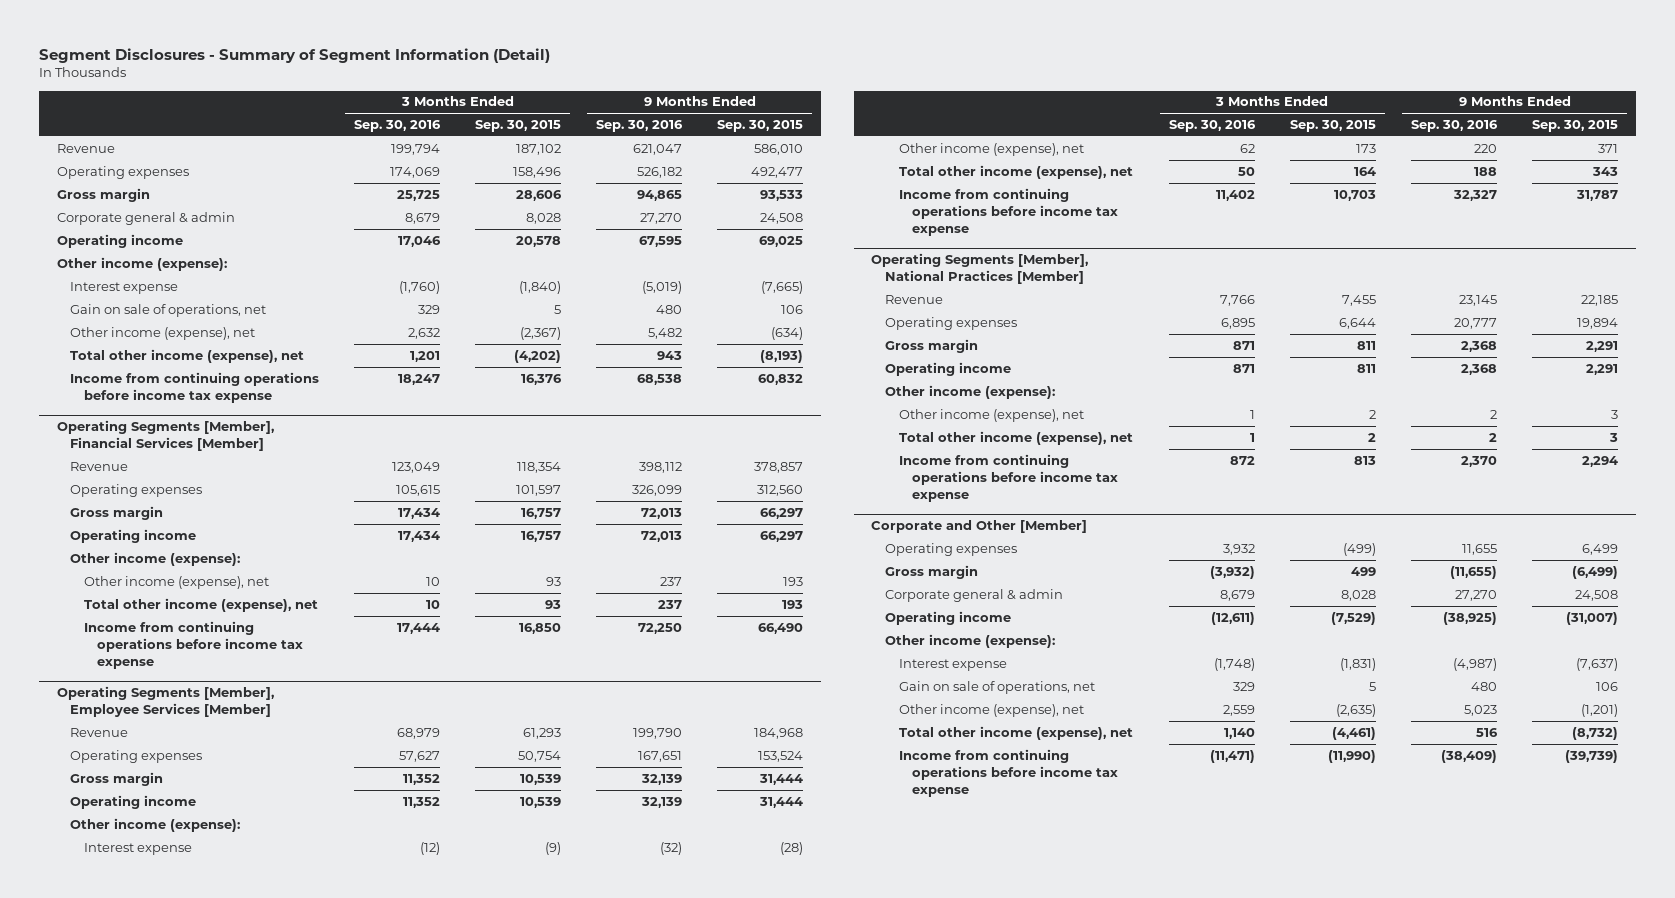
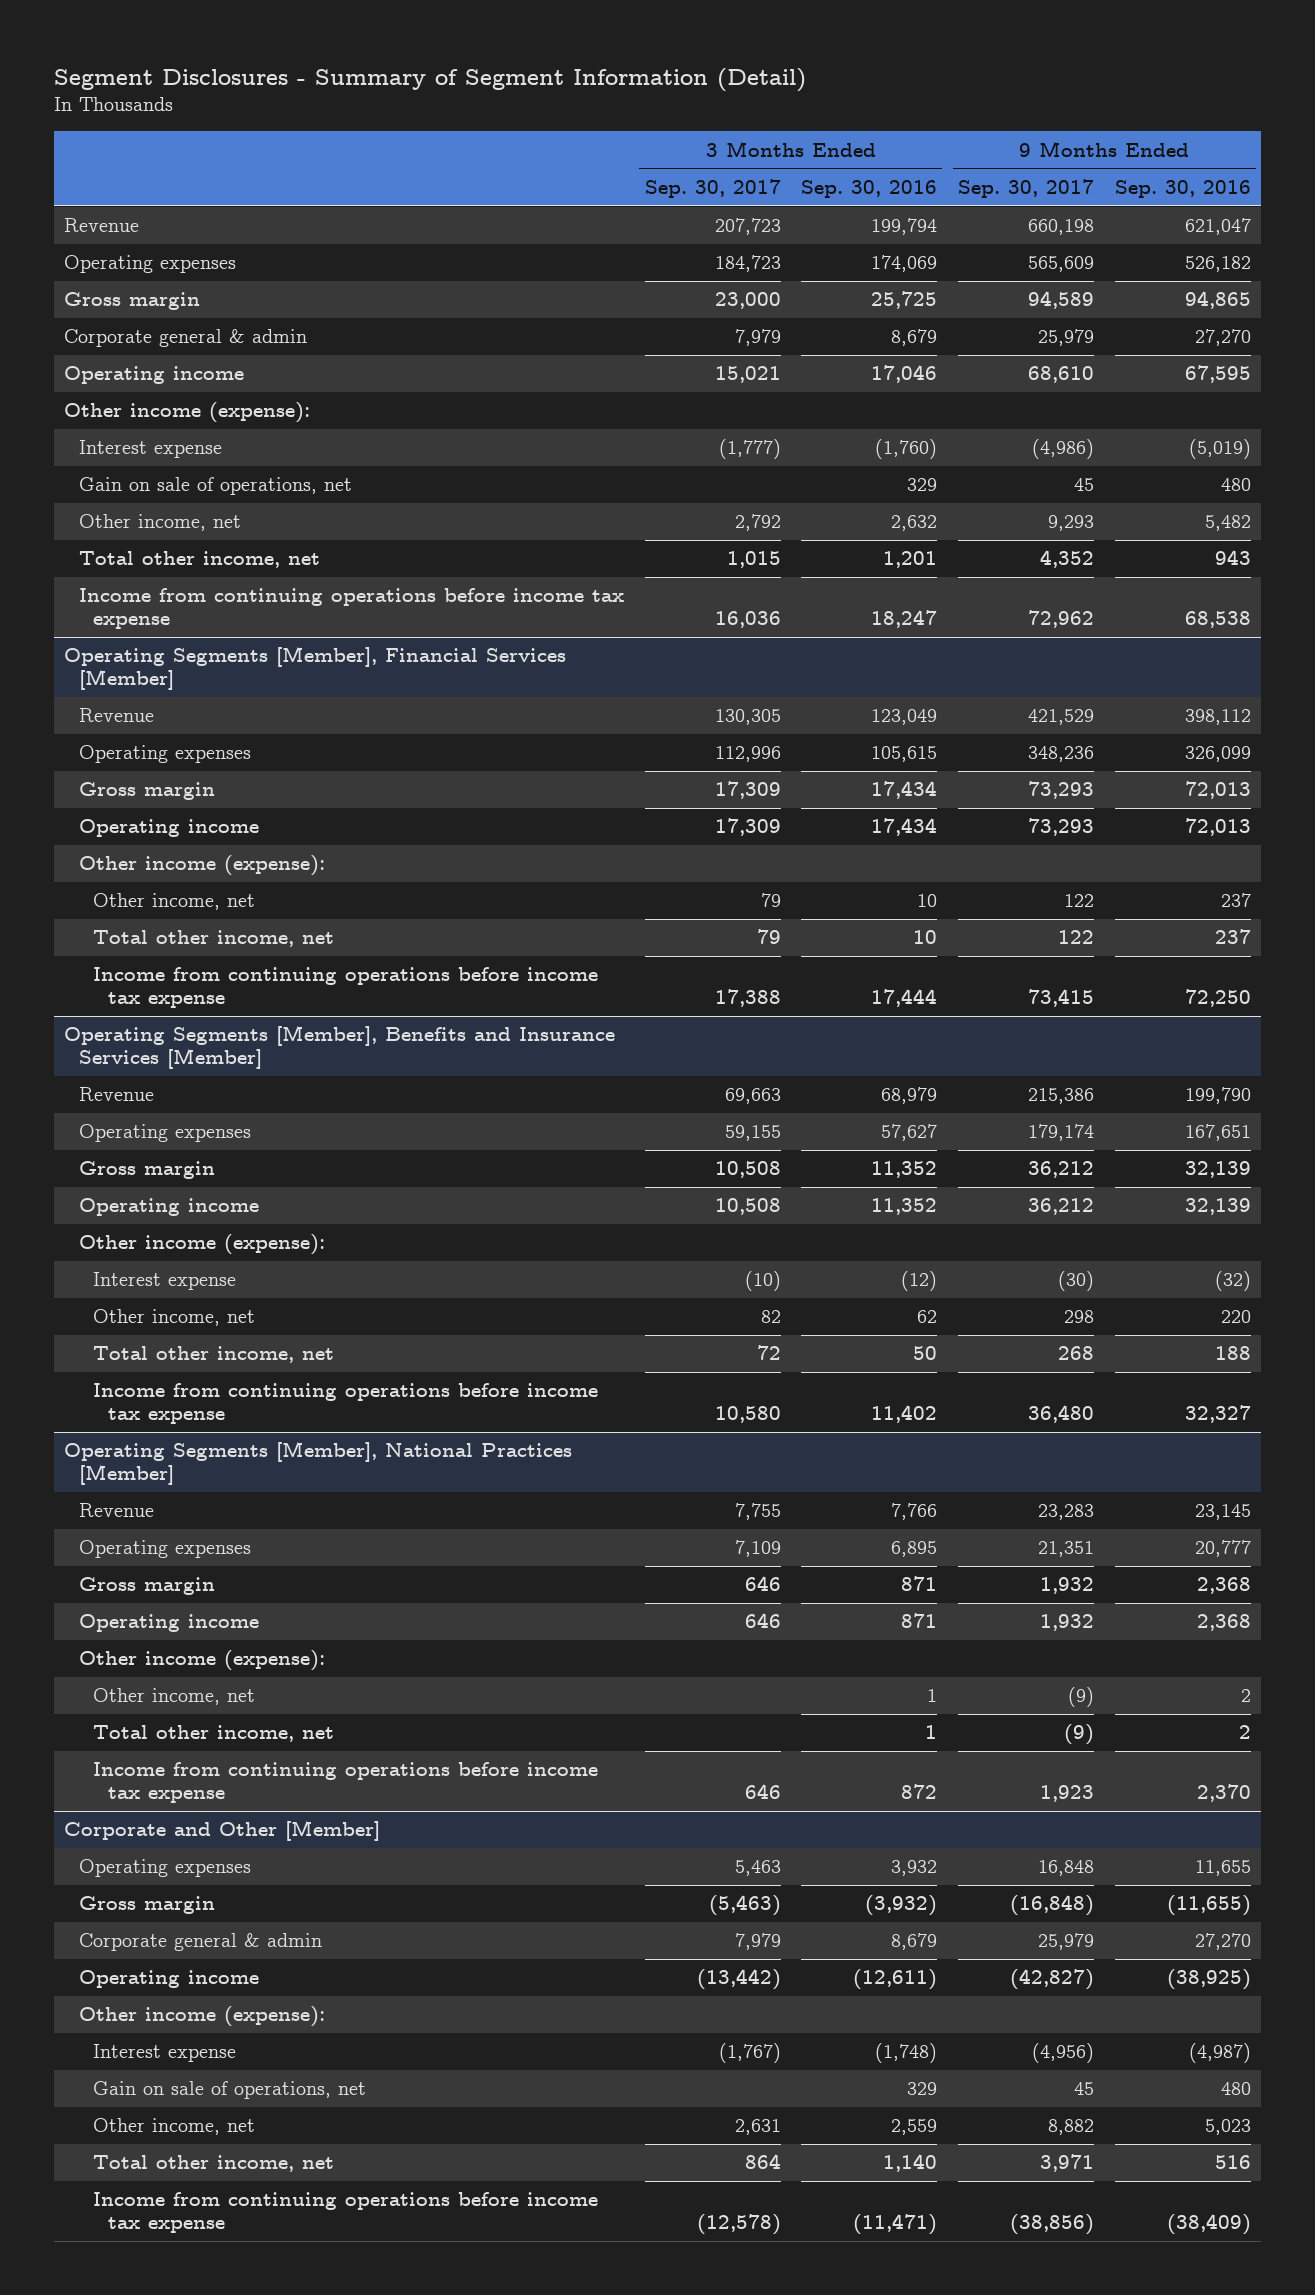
- | 3 Months Ended Sep. 30, 2016 | 3 Months Ended Sep. 30, 2015 | 9 Months Ended Sep. 30, 2016 | 9 Months Ended Sep. 30, 2015
+ | 3 Months Ended Sep. 30, 2017 | 3 Months Ended Sep. 30, 2016 | 9 Months Ended Sep. 30, 2017 | 9 Months Ended Sep. 30, 2016
- Other income (expense), net | 2,632 | (2,367) | 5,482 | (634)
- Total other income (expense), net | 1,201 | (4,202) | 943 | (8,193)
+ Other income, net | 2,792 | 2,632 | 9,293 | 5,482
+ Total other income, net | 1,015 | 1,201 | 4,352 | 943
@ Operating Segments [Member], Financial Services [Member]
- Other income (expense), net | 10 | 93 | 237 | 193
- Total other income (expense), net | 10 | 93 | 237 | 193
+ Other income, net | 79 | 10 | 122 | 237
+ Total other income, net | 79 | 10 | 122 | 237
- Operating Segments [Member], Employee Services [Member]
+ Operating Segments [Member], Benefits and Insurance Services [Member]
- Other income (expense), net | 62 | 173 | 220 | 371
- Total other income (expense), net | 50 | 164 | 188 | 343
+ Other income, net | 82 | 62 | 298 | 220
+ Total other income, net | 72 | 50 | 268 | 188
@ Operating Segments [Member], National Practices [Member]
- Other income (expense), net | 1 | 2 | 2 | 3
- Total other income (expense), net | 1 | 2 | 2 | 3
+ Other income, net | | 1 | (9) | 2
+ Total other income, net | | 1 | (9) | 2
@ Corporate and Other [Member]
- Other income (expense), net | 2,559 | (2,635) | 5,023 | (1,201)
- Total other income (expense), net | 1,140 | (4,461) | 516 | (8,732)
+ Other income, net | 2,631 | 2,559 | 8,882 | 5,023
+ Total other income, net | 864 | 1,140 | 3,971 | 516

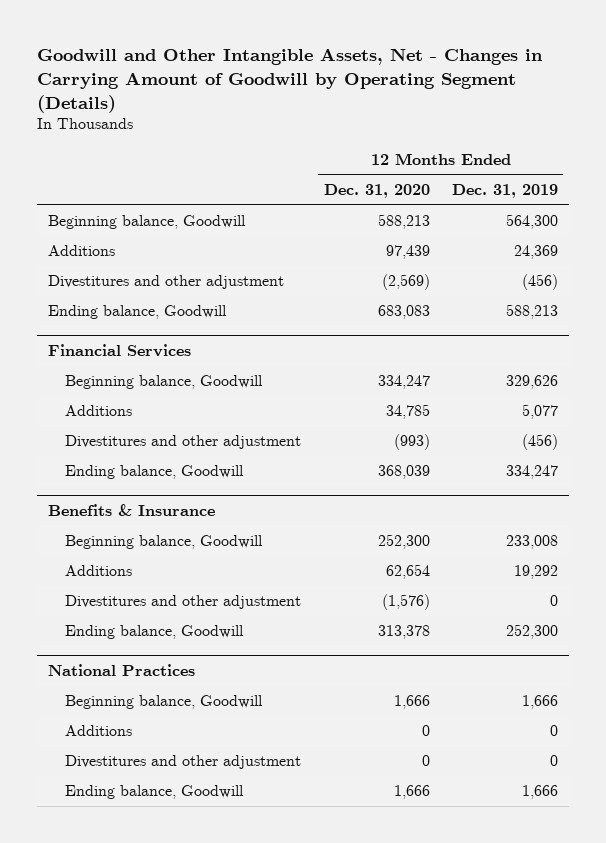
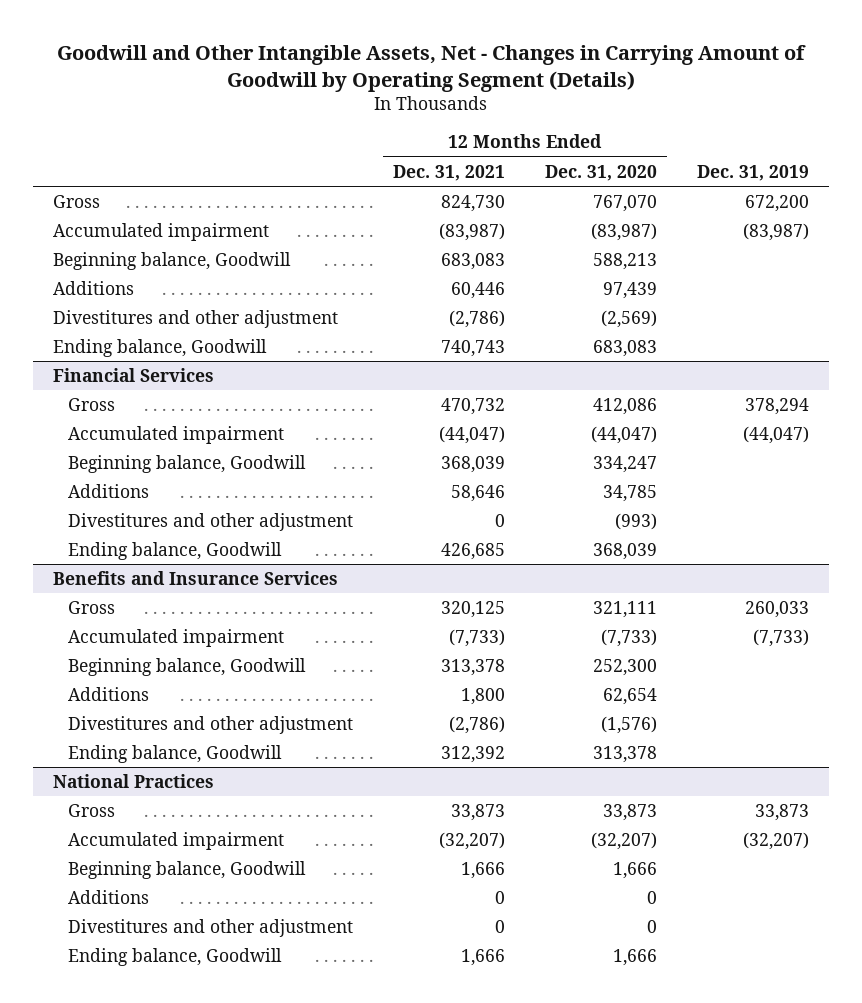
- | 12 Months Ended Dec. 31, 2020 | 12 Months Ended Dec. 31, 2019
+ | 12 Months Ended Dec. 31, 2021 | 12 Months Ended Dec. 31, 2020 | Dec. 31, 2019
+ Gross | 824,730 | 767,070 | 672,200
+ Accumulated impairment | (83,987) | (83,987) | (83,987)
@ Financial Services
+ Gross | 470,732 | 412,086 | 378,294
+ Accumulated impairment | (44,047) | (44,047) | (44,047)
- Benefits & Insurance
+ Benefits and Insurance Services
+ Gross | 320,125 | 321,111 | 260,033
+ Accumulated impairment | (7,733) | (7,733) | (7,733)
@ National Practices
+ Gross | 33,873 | 33,873 | 33,873
+ Accumulated impairment | (32,207) | (32,207) | (32,207)

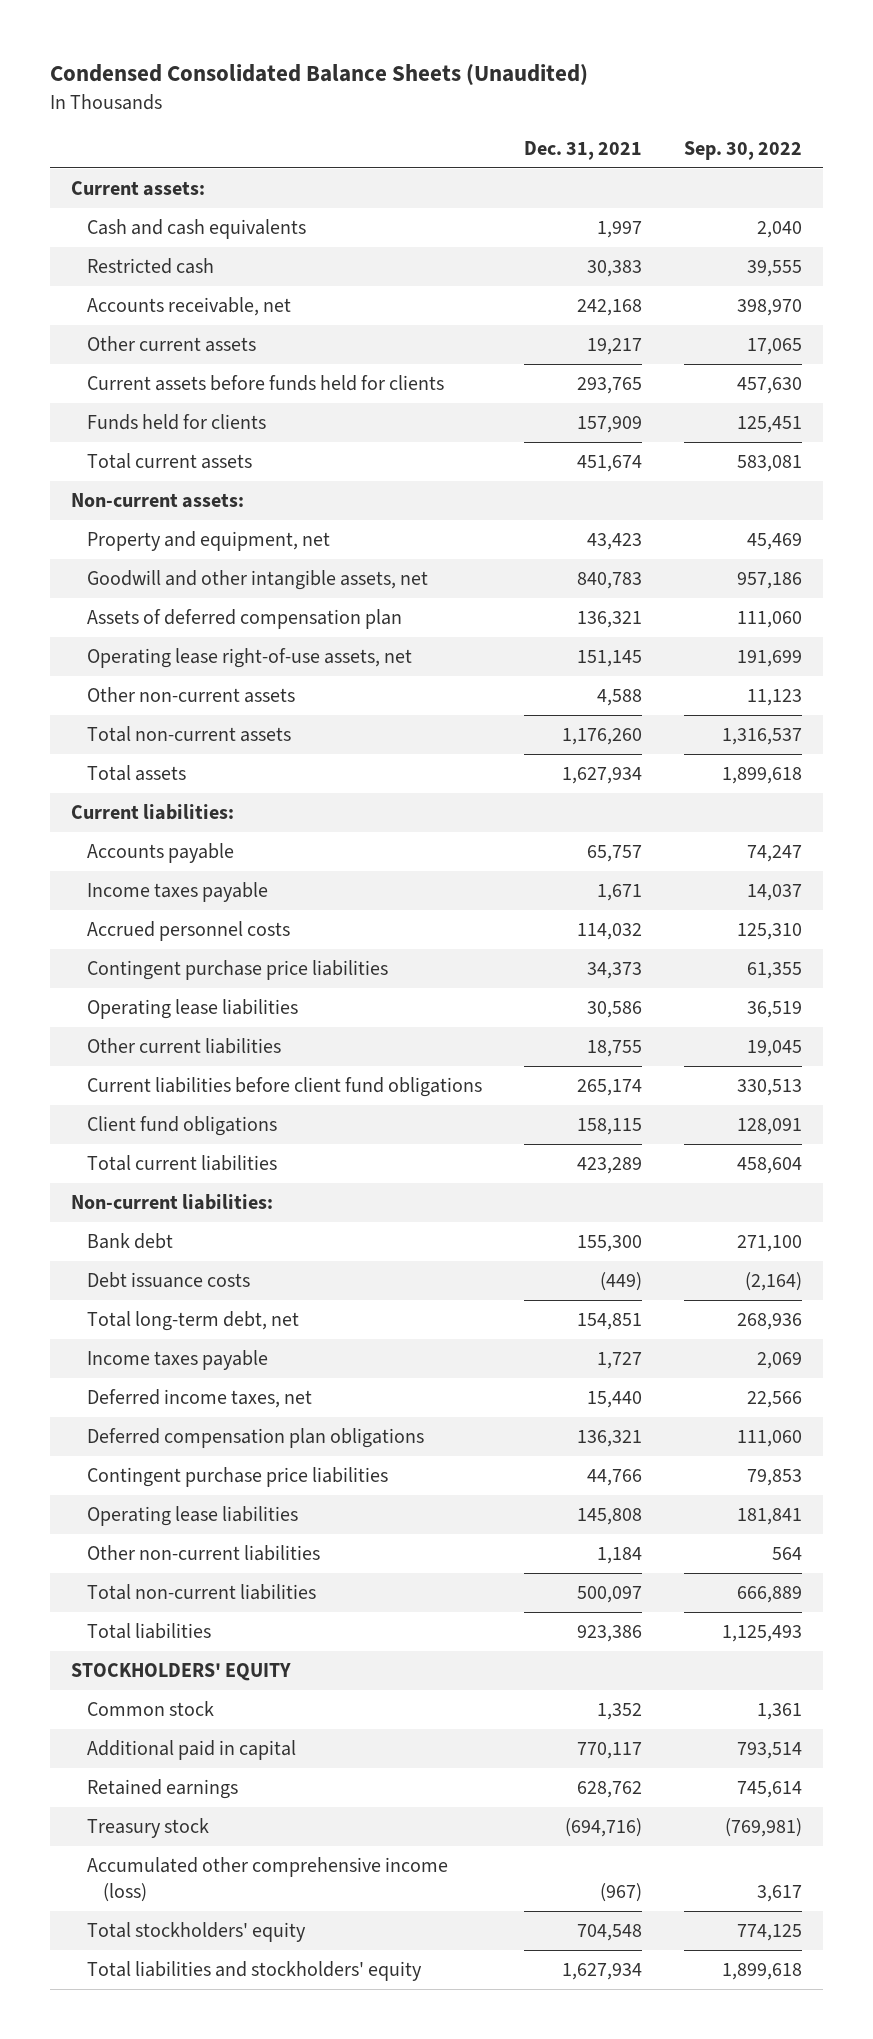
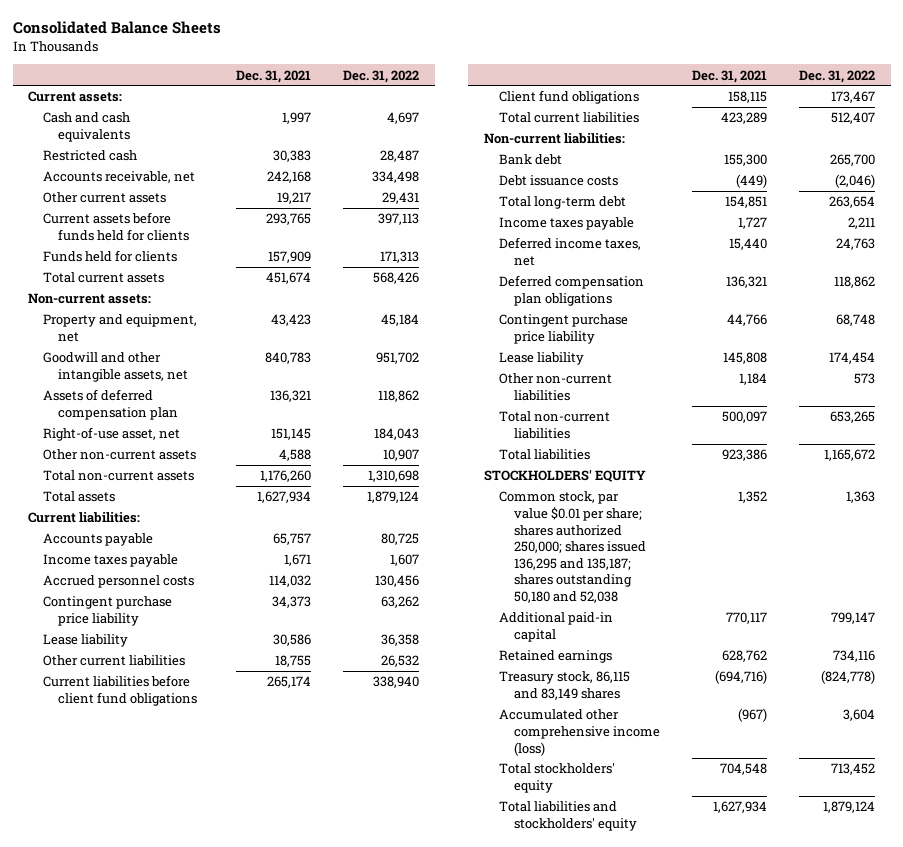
- Condensed Consolidated Balance Sheets (Unaudited)
+ Consolidated Balance Sheets
- | Dec. 31, 2021 | Sep. 30, 2022
+ | Dec. 31, 2021 | Dec. 31, 2022
- Operating lease right-of-use assets, net | 151,145 | 191,699
+ Right-of-use asset, net | 151,145 | 184,043
- Contingent purchase price liabilities | 34,373 | 61,355
- Operating lease liabilities | 30,586 | 36,519
+ Contingent purchase price liability | 34,373 | 63,262
+ Lease liability | 30,586 | 36,358
- Total long-term debt, net | 154,851 | 268,936
+ Total long-term debt | 154,851 | 263,654
- Contingent purchase price liabilities | 44,766 | 79,853
- Operating lease liabilities | 145,808 | 181,841
+ Contingent purchase price liability | 44,766 | 68,748
+ Lease liability | 145,808 | 174,454
- Common stock | 1,352 | 1,361
- Additional paid in capital | 770,117 | 793,514
+ Common stock, par value $0.01 per share; shares authorized 250,000; shares issued 136,295 and 135,187; shares outstanding 50,180 and 52,038 | 1,352 | 1,363
+ Additional paid-in capital | 770,117 | 799,147
- Treasury stock | (694,716) | (769,981)
+ Treasury stock, 86,115 and 83,149 shares | (694,716) | (824,778)

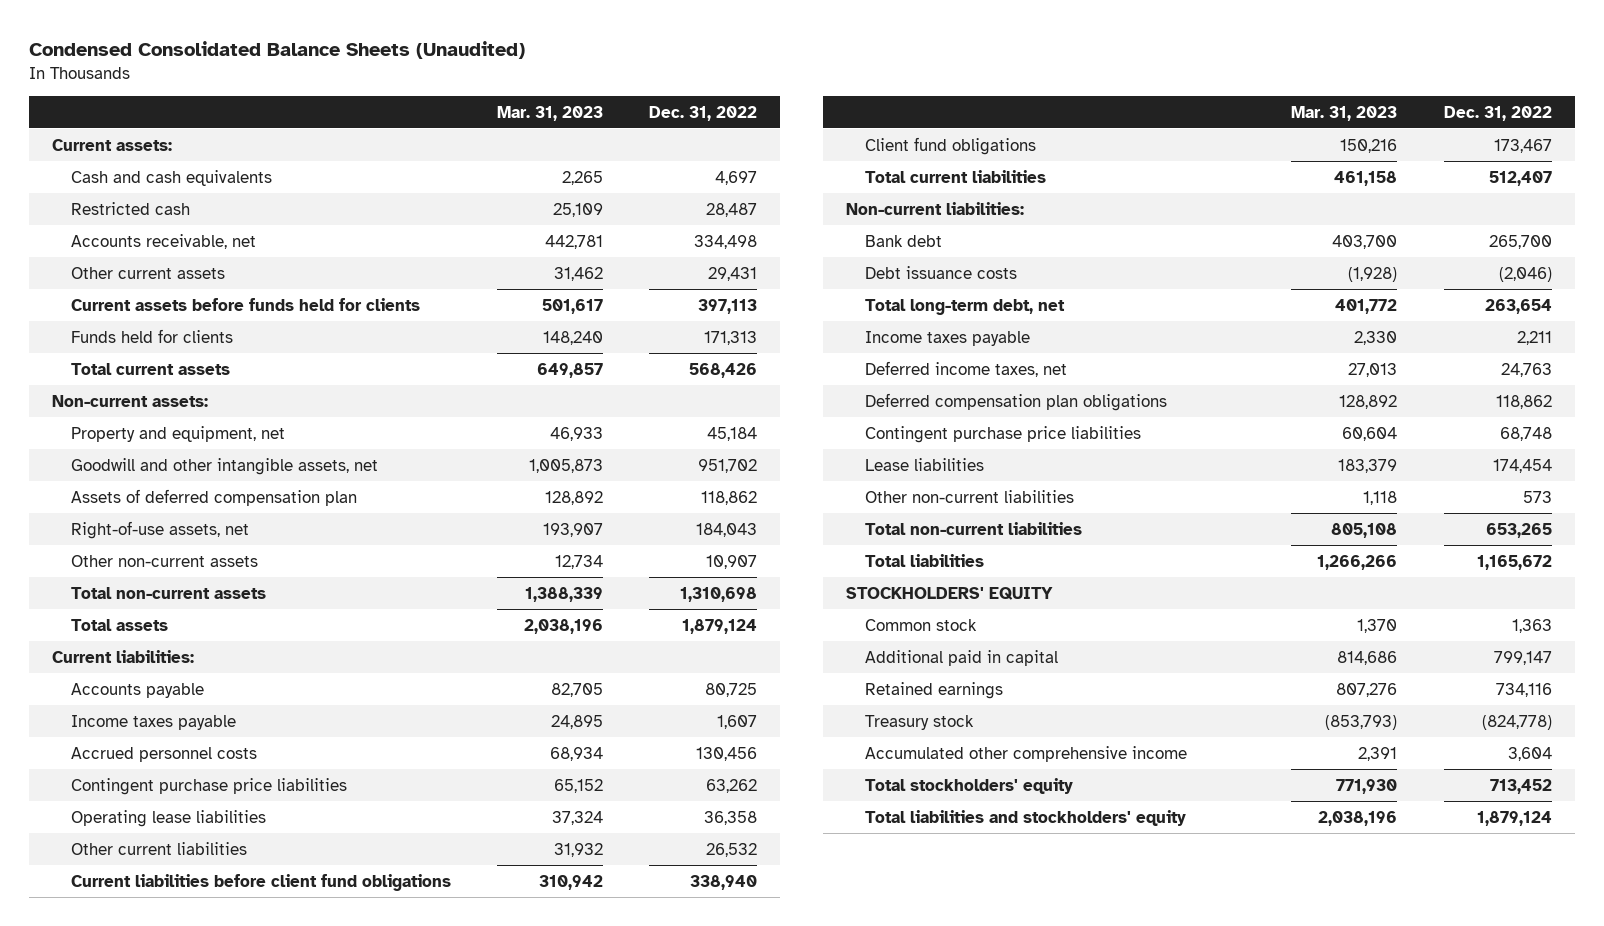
- Consolidated Balance Sheets
+ Condensed Consolidated Balance Sheets (Unaudited)
- | Dec. 31, 2021 | Dec. 31, 2022
+ | Mar. 31, 2023 | Dec. 31, 2022
- Right-of-use asset, net | 151,145 | 184,043
+ Right-of-use assets, net | 193,907 | 184,043
- Contingent purchase price liability | 34,373 | 63,262
- Lease liability | 30,586 | 36,358
+ Contingent purchase price liabilities | 65,152 | 63,262
+ Operating lease liabilities | 37,324 | 36,358
- Total long-term debt | 154,851 | 263,654
+ Total long-term debt, net | 401,772 | 263,654
- Contingent purchase price liability | 44,766 | 68,748
- Lease liability | 145,808 | 174,454
+ Contingent purchase price liabilities | 60,604 | 68,748
+ Lease liabilities | 183,379 | 174,454
- Common stock, par value $0.01 per share; shares authorized 250,000; shares issued 136,295 and 135,187; shares outstanding 50,180 and 52,038 | 1,352 | 1,363
- Additional paid-in capital | 770,117 | 799,147
+ Common stock | 1,370 | 1,363
+ Additional paid in capital | 814,686 | 799,147
- Treasury stock, 86,115 and 83,149 shares | (694,716) | (824,778)
- Accumulated other comprehensive income (loss) | (967) | 3,604
+ Treasury stock | (853,793) | (824,778)
+ Accumulated other comprehensive income | 2,391 | 3,604

